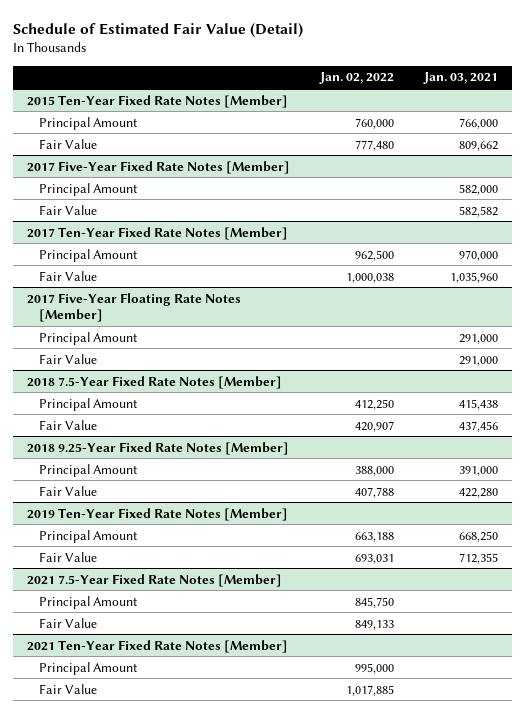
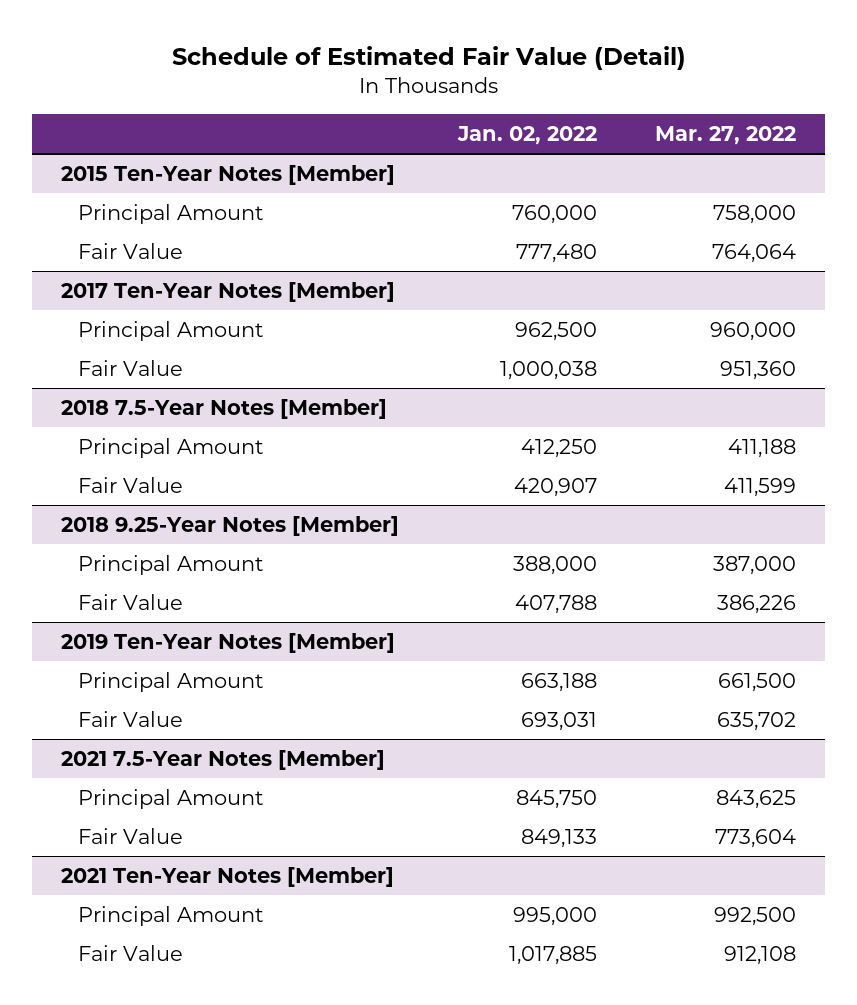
- | Jan. 02, 2022 | Jan. 03, 2021
+ | Jan. 02, 2022 | Mar. 27, 2022
- 2015 Ten-Year Fixed Rate Notes [Member]
+ 2015 Ten-Year Notes [Member]
- 2017 Five-Year Fixed Rate Notes [Member]
- Principal Amount | | 582,000
- Fair Value | | 582,582
- 2017 Ten-Year Fixed Rate Notes [Member]
+ 2017 Ten-Year Notes [Member]
- 2017 Five-Year Floating Rate Notes [Member]
- Principal Amount | | 291,000
- Fair Value | | 291,000
- 2018 7.5-Year Fixed Rate Notes [Member]
+ 2018 7.5-Year Notes [Member]
- 2018 9.25-Year Fixed Rate Notes [Member]
+ 2018 9.25-Year Notes [Member]
- 2019 Ten-Year Fixed Rate Notes [Member]
+ 2019 Ten-Year Notes [Member]
- 2021 7.5-Year Fixed Rate Notes [Member]
+ 2021 7.5-Year Notes [Member]
- 2021 Ten-Year Fixed Rate Notes [Member]
+ 2021 Ten-Year Notes [Member]

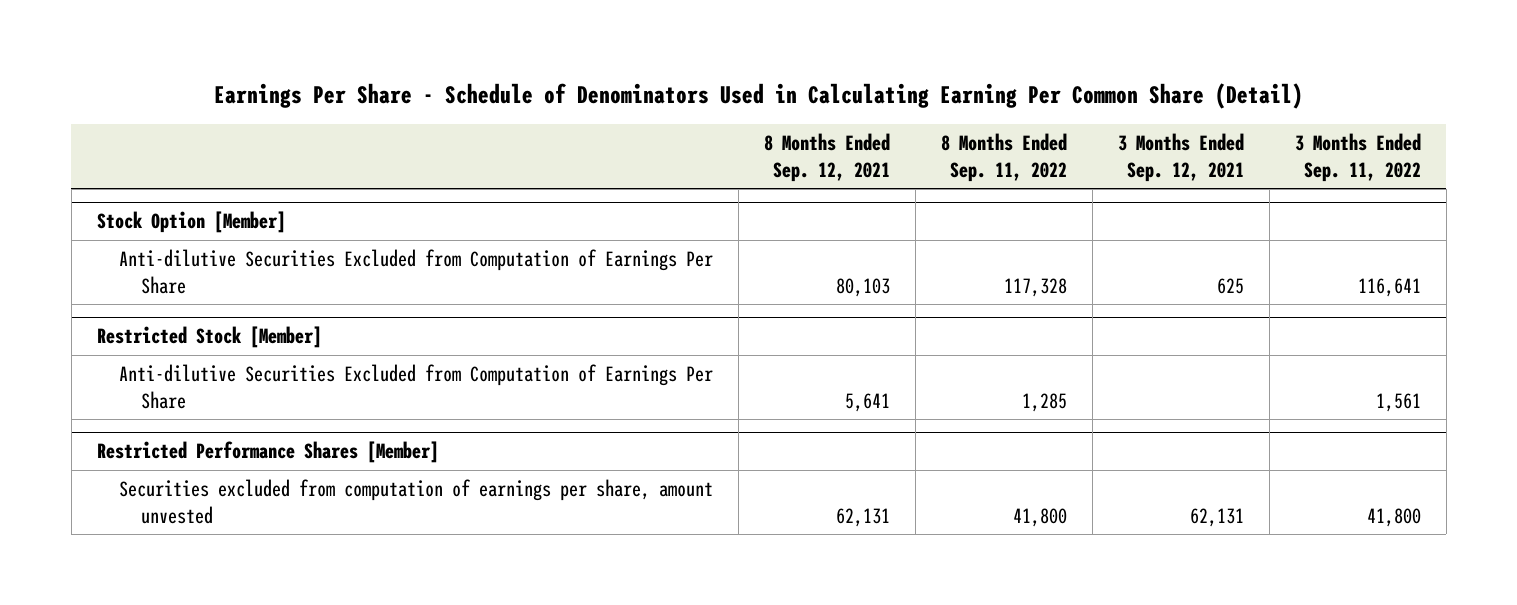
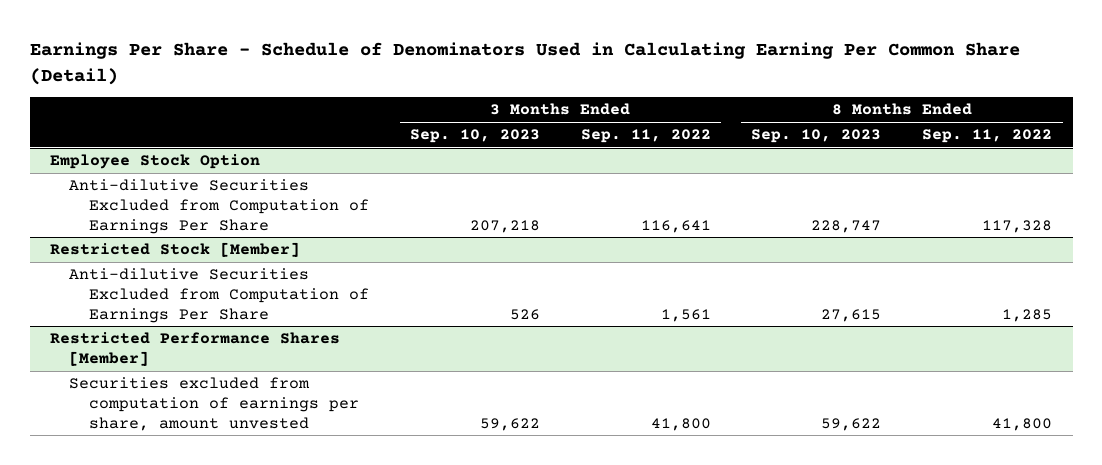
- | 8 Months Ended Sep. 12, 2021 | 8 Months Ended Sep. 11, 2022 | 3 Months Ended Sep. 12, 2021 | 3 Months Ended Sep. 11, 2022
+ | 3 Months Ended Sep. 10, 2023 | 3 Months Ended Sep. 11, 2022 | 8 Months Ended Sep. 10, 2023 | 8 Months Ended Sep. 11, 2022
- Stock Option [Member]
+ Employee Stock Option

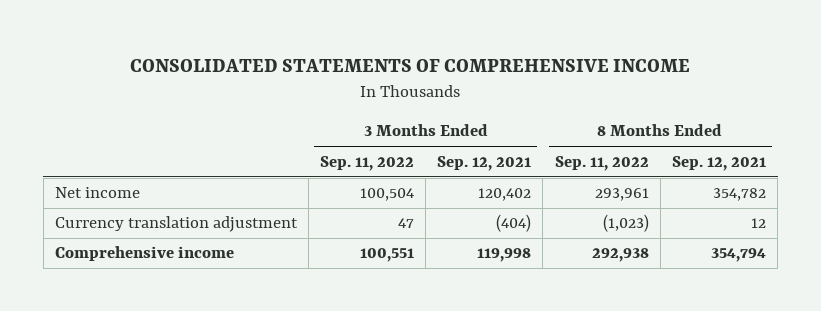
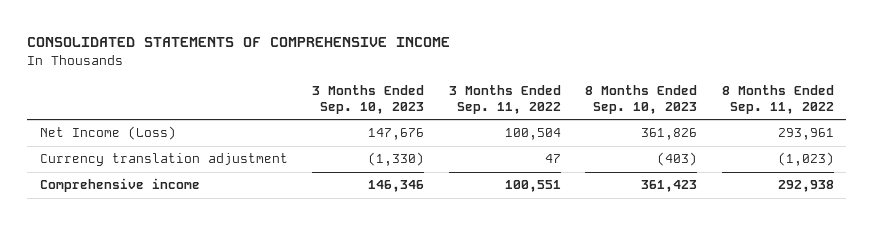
- | 3 Months Ended Sep. 11, 2022 | 3 Months Ended Sep. 12, 2021 | 8 Months Ended Sep. 11, 2022 | 8 Months Ended Sep. 12, 2021
+ | 3 Months Ended Sep. 10, 2023 | 3 Months Ended Sep. 11, 2022 | 8 Months Ended Sep. 10, 2023 | 8 Months Ended Sep. 11, 2022
- Net income | 100,504 | 120,402 | 293,961 | 354,782
+ Net Income (Loss) | 147,676 | 100,504 | 361,826 | 293,961

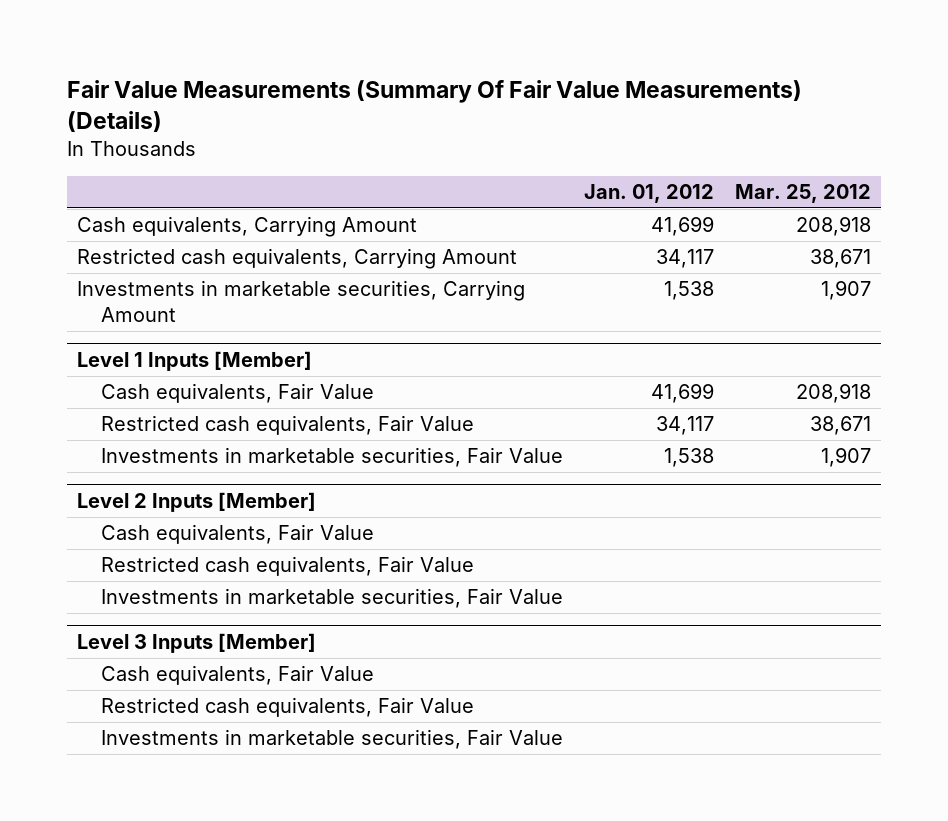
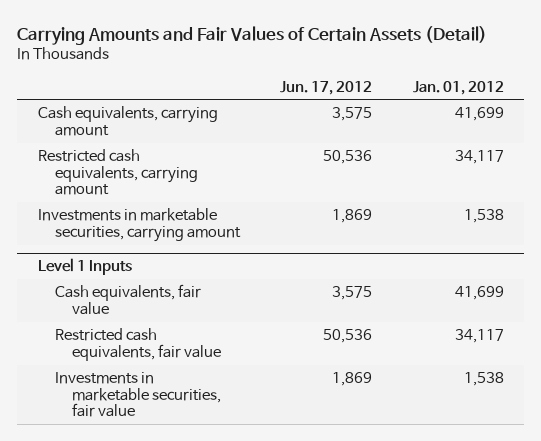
- Fair Value Measurements (Summary Of Fair Value Measurements) (Details)
+ Carrying Amounts and Fair Values of Certain Assets (Detail)
- | Jan. 01, 2012 | Mar. 25, 2012
+ | Jun. 17, 2012 | Jan. 01, 2012
- Cash equivalents, Carrying Amount | 41,699 | 208,918
- Restricted cash equivalents, Carrying Amount | 34,117 | 38,671
- Investments in marketable securities, Carrying Amount | 1,538 | 1,907
- Level 1 Inputs [Member]
- Cash equivalents, Fair Value | 41,699 | 208,918
- Restricted cash equivalents, Fair Value | 34,117 | 38,671
- Investments in marketable securities, Fair Value | 1,538 | 1,907
- Level 2 Inputs [Member]
- Cash equivalents, Fair Value
- Restricted cash equivalents, Fair Value
- Investments in marketable securities, Fair Value
- Level 3 Inputs [Member]
- Cash equivalents, Fair Value
- Restricted cash equivalents, Fair Value
- Investments in marketable securities, Fair Value
+ Cash equivalents, carrying amount | 3,575 | 41,699
+ Restricted cash equivalents, carrying amount | 50,536 | 34,117
+ Investments in marketable securities, carrying amount | 1,869 | 1,538
+ Level 1 Inputs
+ Cash equivalents, fair value | 3,575 | 41,699
+ Restricted cash equivalents, fair value | 50,536 | 34,117
+ Investments in marketable securities, fair value | 1,869 | 1,538

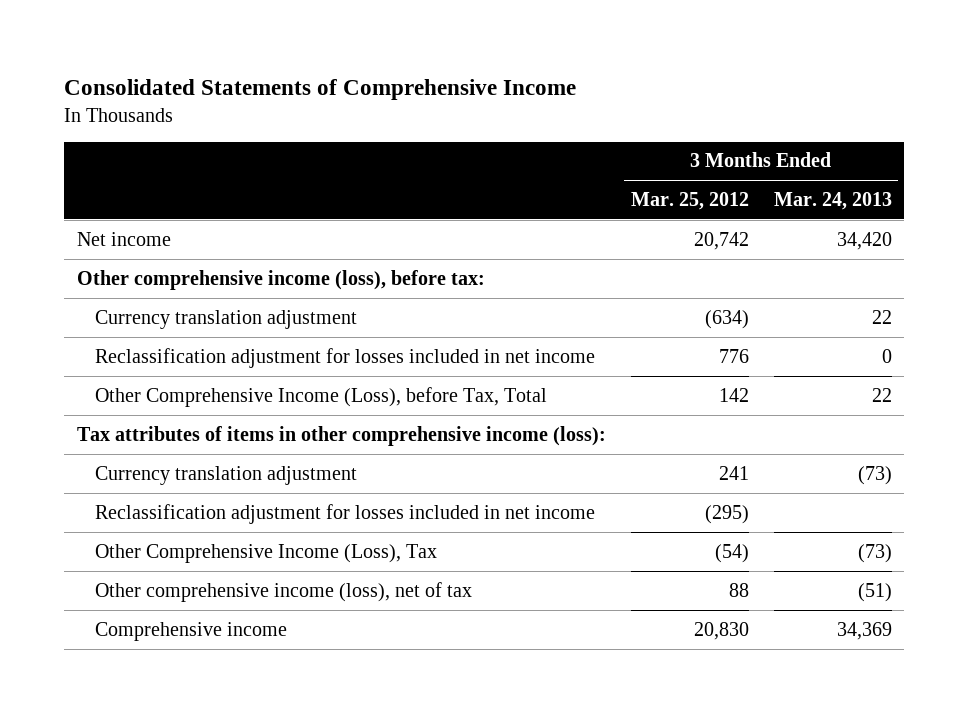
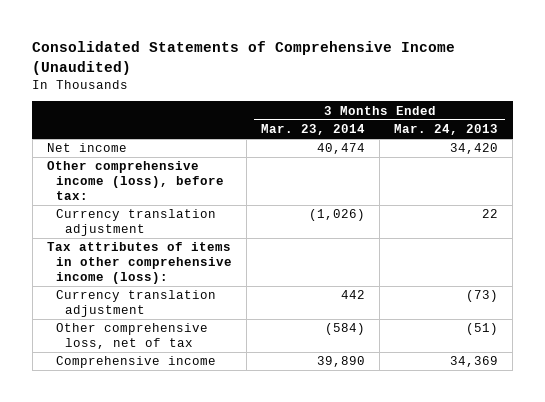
- Consolidated Statements of Comprehensive Income
+ Consolidated Statements of Comprehensive Income (Unaudited)
- | 3 Months Ended Mar. 25, 2012 | 3 Months Ended Mar. 24, 2013
+ | 3 Months Ended Mar. 23, 2014 | 3 Months Ended Mar. 24, 2013
- Reclassification adjustment for losses included in net income | 776 | 0
- Other Comprehensive Income (Loss), before Tax, Total | 142 | 22
- Reclassification adjustment for losses included in net income | (295) |
- Other Comprehensive Income (Loss), Tax | (54) | (73)
- Other comprehensive income (loss), net of tax | 88 | (51)
+ Other comprehensive loss, net of tax | (584) | (51)

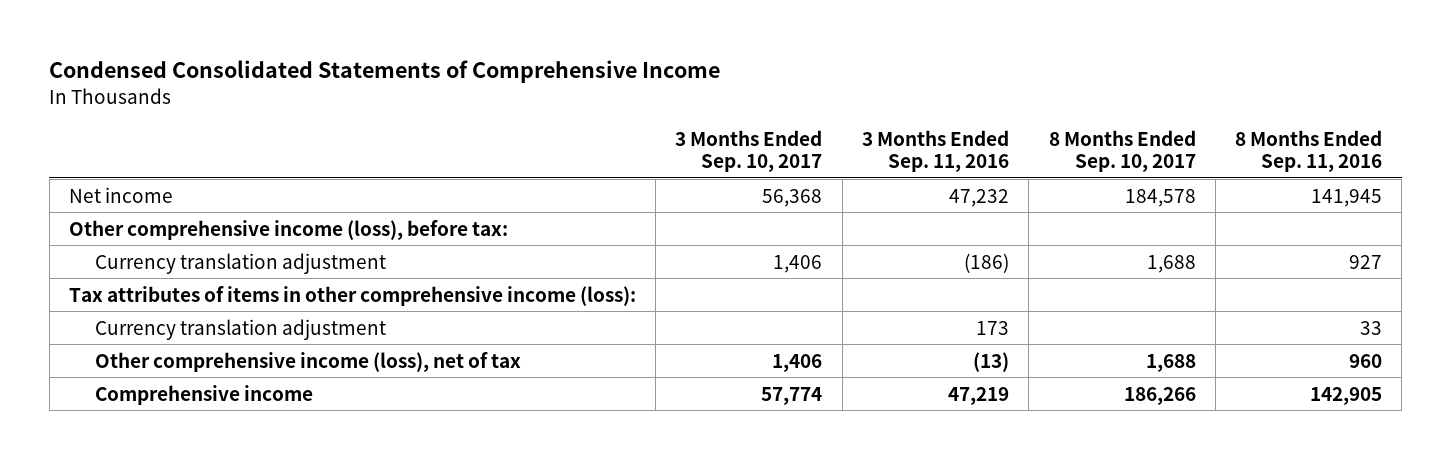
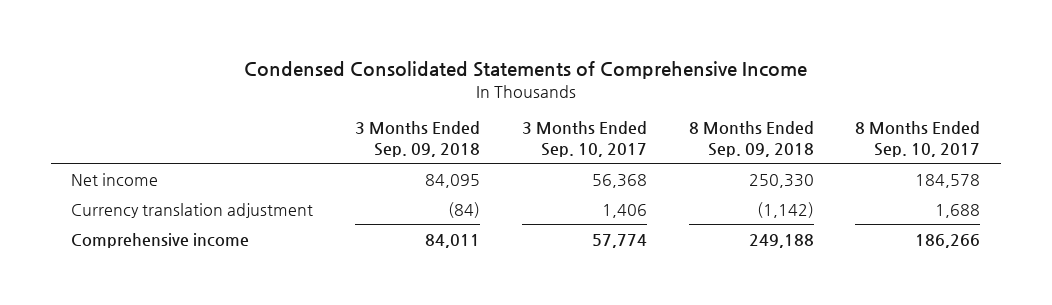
- | 3 Months Ended Sep. 10, 2017 | 3 Months Ended Sep. 11, 2016 | 8 Months Ended Sep. 10, 2017 | 8 Months Ended Sep. 11, 2016
+ | 3 Months Ended Sep. 09, 2018 | 3 Months Ended Sep. 10, 2017 | 8 Months Ended Sep. 09, 2018 | 8 Months Ended Sep. 10, 2017
- Other comprehensive income (loss), before tax:
- Tax attributes of items in other comprehensive income (loss):
- Currency translation adjustment | | 173 | | 33
- Other comprehensive income (loss), net of tax | 1,406 | (13) | 1,688 | 960

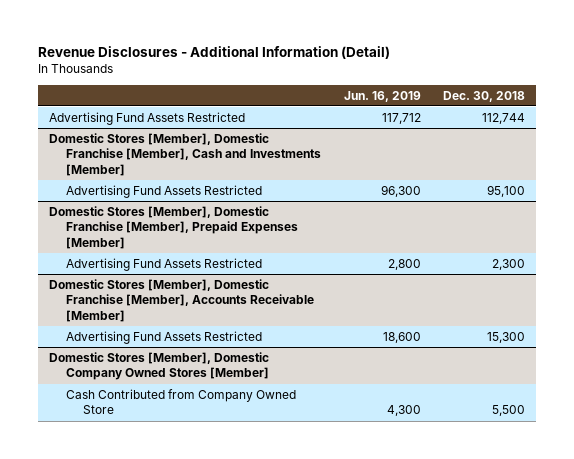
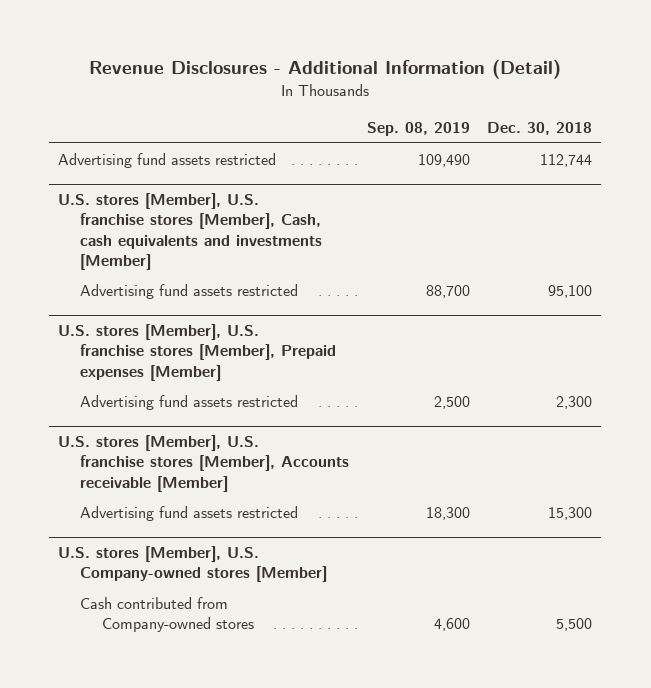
- | Jun. 16, 2019 | Dec. 30, 2018
+ | Sep. 08, 2019 | Dec. 30, 2018
- Advertising Fund Assets Restricted | 117,712 | 112,744
- Domestic Stores [Member], Domestic Franchise [Member], Cash and Investments [Member]
- Advertising Fund Assets Restricted | 96,300 | 95,100
- Domestic Stores [Member], Domestic Franchise [Member], Prepaid Expenses [Member]
- Advertising Fund Assets Restricted | 2,800 | 2,300
- Domestic Stores [Member], Domestic Franchise [Member], Accounts Receivable [Member]
- Advertising Fund Assets Restricted | 18,600 | 15,300
- Domestic Stores [Member], Domestic Company Owned Stores [Member]
- Cash Contributed from Company Owned Store | 4,300 | 5,500
+ Advertising fund assets restricted | 109,490 | 112,744
+ U.S. stores [Member], U.S. franchise stores [Member], Cash, cash equivalents and investments [Member]
+ Advertising fund assets restricted | 88,700 | 95,100
+ U.S. stores [Member], U.S. franchise stores [Member], Prepaid expenses [Member]
+ Advertising fund assets restricted | 2,500 | 2,300
+ U.S. stores [Member], U.S. franchise stores [Member], Accounts receivable [Member]
+ Advertising fund assets restricted | 18,300 | 15,300
+ U.S. stores [Member], U.S. Company-owned stores [Member]
+ Cash contributed from Company-owned stores | 4,600 | 5,500

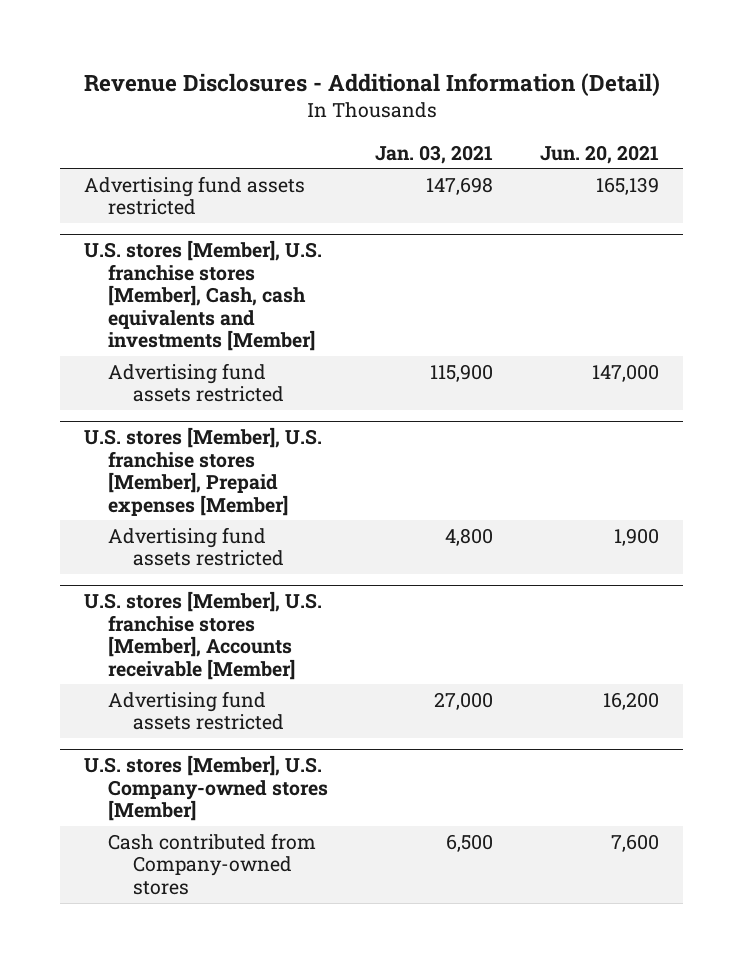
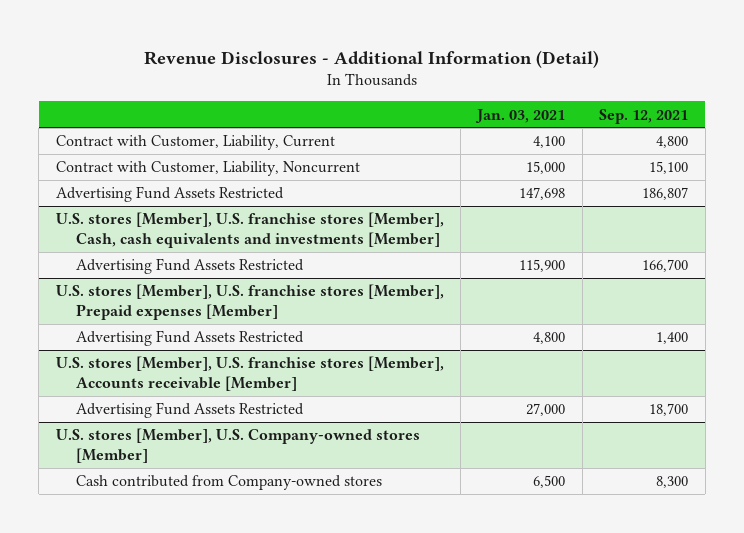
- | Jan. 03, 2021 | Jun. 20, 2021
+ | Jan. 03, 2021 | Sep. 12, 2021
- Advertising fund assets restricted | 147,698 | 165,139
+ Contract with Customer, Liability, Current | 4,100 | 4,800
+ Contract with Customer, Liability, Noncurrent | 15,000 | 15,100
+ Advertising Fund Assets Restricted | 147,698 | 186,807
@ U.S. stores [Member], U.S. franchise stores [Member], Cash, cash equivalents and investments [Member]
- Advertising fund assets restricted | 115,900 | 147,000
+ Advertising Fund Assets Restricted | 115,900 | 166,700
@ U.S. stores [Member], U.S. franchise stores [Member], Prepaid expenses [Member]
- Advertising fund assets restricted | 4,800 | 1,900
+ Advertising Fund Assets Restricted | 4,800 | 1,400
@ U.S. stores [Member], U.S. franchise stores [Member], Accounts receivable [Member]
- Advertising fund assets restricted | 27,000 | 16,200
+ Advertising Fund Assets Restricted | 27,000 | 18,700

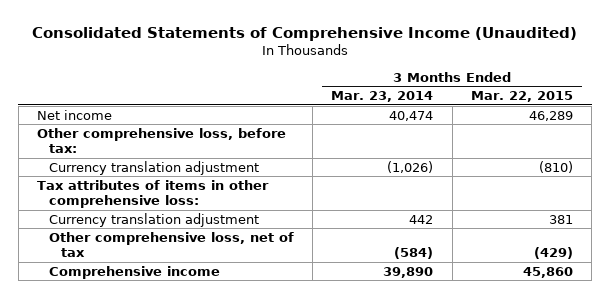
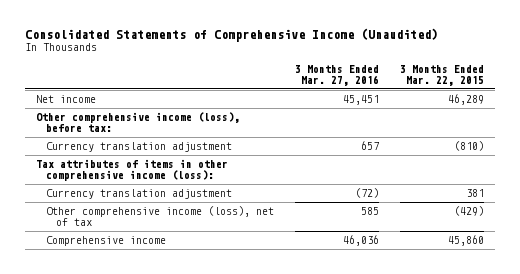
- | 3 Months Ended Mar. 23, 2014 | 3 Months Ended Mar. 22, 2015
+ | 3 Months Ended Mar. 27, 2016 | 3 Months Ended Mar. 22, 2015
- Other comprehensive loss, before tax:
+ Other comprehensive income (loss), before tax:
- Tax attributes of items in other comprehensive loss:
+ Tax attributes of items in other comprehensive income (loss):
- Other comprehensive loss, net of tax | (584) | (429)
+ Other comprehensive income (loss), net of tax | 585 | (429)

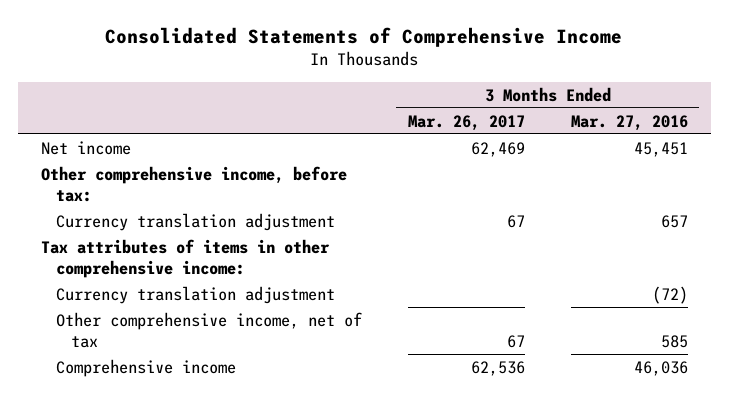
- Consolidated Statements of Comprehensive Income (Unaudited)
+ Consolidated Statements of Comprehensive Income
- | 3 Months Ended Mar. 27, 2016 | 3 Months Ended Mar. 22, 2015
+ | 3 Months Ended Mar. 26, 2017 | 3 Months Ended Mar. 27, 2016
- Other comprehensive income (loss), before tax:
+ Other comprehensive income, before tax:
- Tax attributes of items in other comprehensive income (loss):
+ Tax attributes of items in other comprehensive income:
- Other comprehensive income (loss), net of tax | 585 | (429)
+ Other comprehensive income, net of tax | 67 | 585

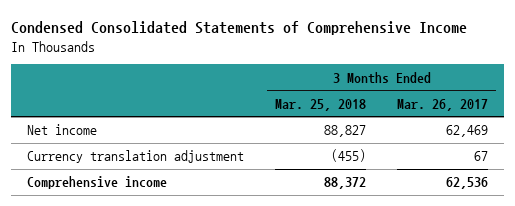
- Consolidated Statements of Comprehensive Income
+ Condensed Consolidated Statements of Comprehensive Income
- | 3 Months Ended Mar. 26, 2017 | 3 Months Ended Mar. 27, 2016
+ | 3 Months Ended Mar. 25, 2018 | 3 Months Ended Mar. 26, 2017
- Other comprehensive income, before tax:
- Tax attributes of items in other comprehensive income:
- Currency translation adjustment | | (72)
- Other comprehensive income, net of tax | 67 | 585

